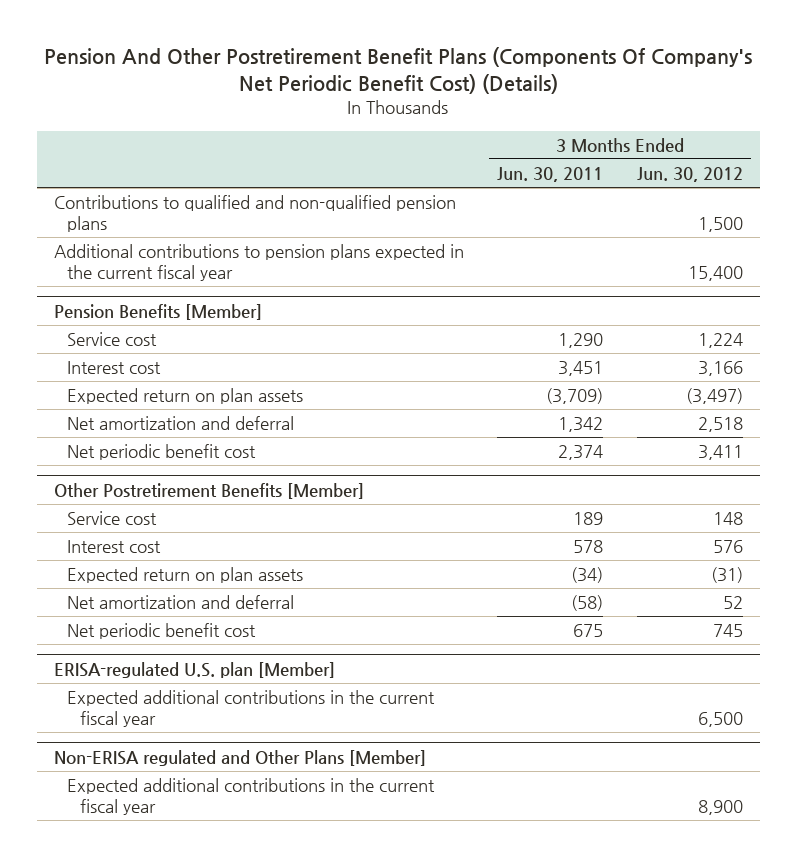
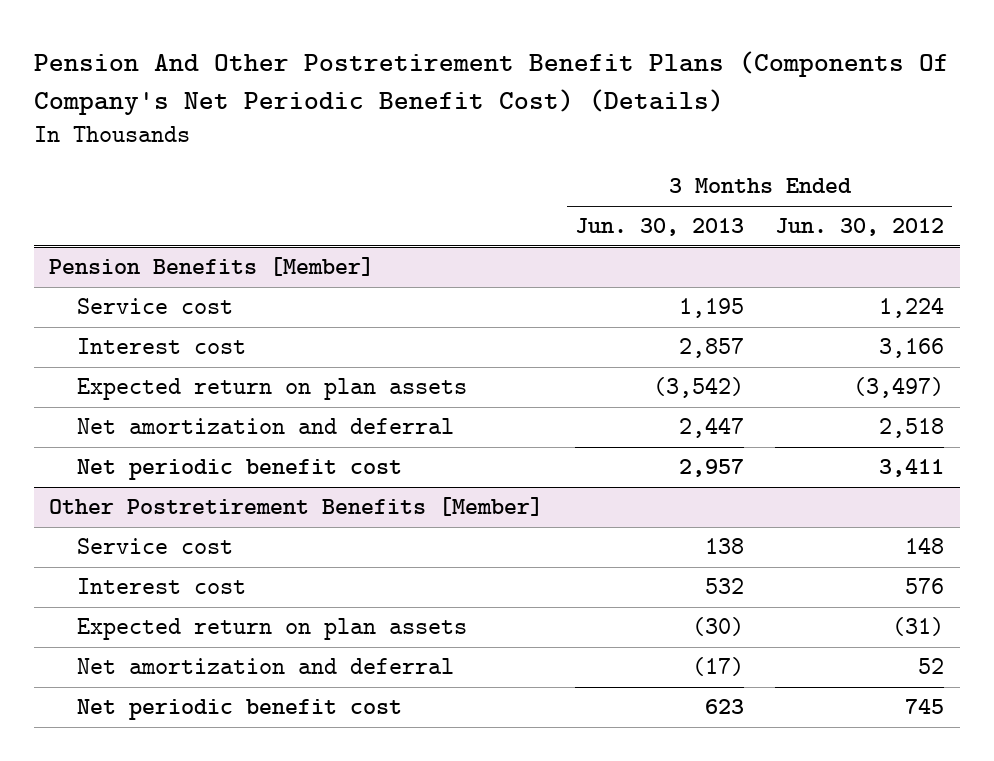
- | 3 Months Ended Jun. 30, 2011 | 3 Months Ended Jun. 30, 2012
+ | 3 Months Ended Jun. 30, 2013 | 3 Months Ended Jun. 30, 2012
- Contributions to qualified and non-qualified pension plans | | 1,500
- Additional contributions to pension plans expected in the current fiscal year | | 15,400
- ERISA-regulated U.S. plan [Member]
- Expected additional contributions in the current fiscal year | | 6,500
- Non-ERISA regulated and Other Plans [Member]
- Expected additional contributions in the current fiscal year | | 8,900

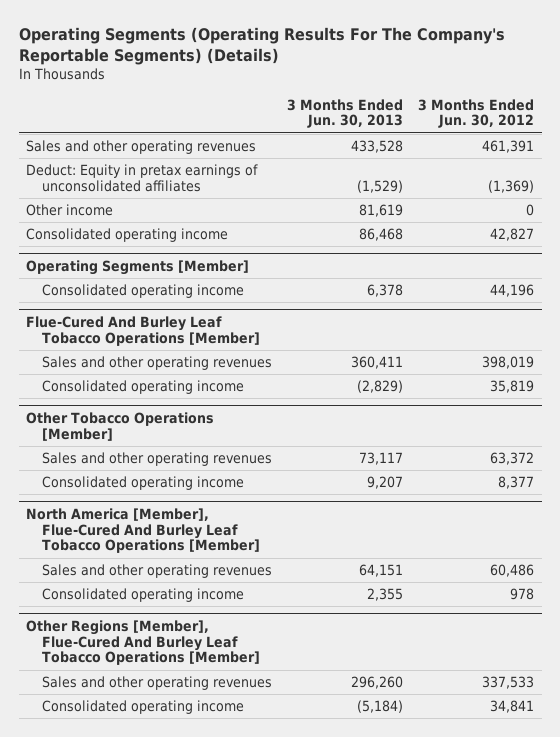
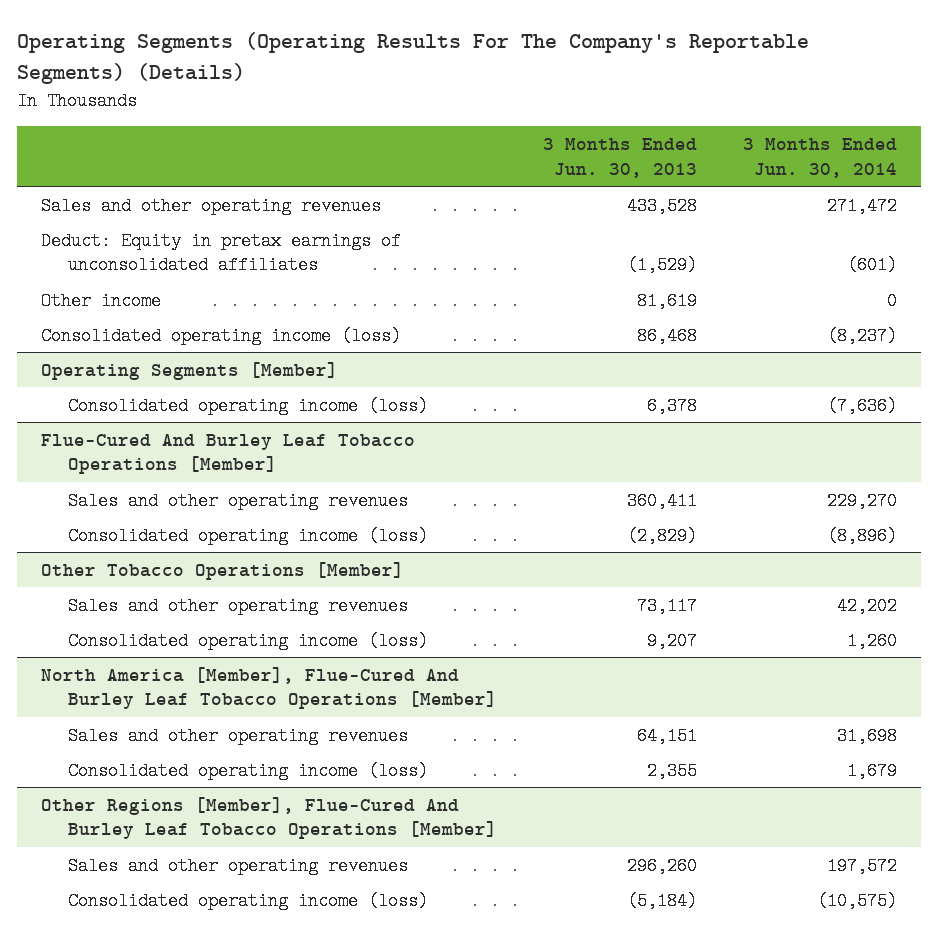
- | 3 Months Ended Jun. 30, 2013 | 3 Months Ended Jun. 30, 2012
+ | 3 Months Ended Jun. 30, 2013 | 3 Months Ended Jun. 30, 2014
- Consolidated operating income | 86,468 | 42,827
+ Consolidated operating income (loss) | 86,468 | (8,237)
@ Operating Segments [Member]
- Consolidated operating income | 6,378 | 44,196
+ Consolidated operating income (loss) | 6,378 | (7,636)
@ Flue-Cured And Burley Leaf Tobacco Operations [Member]
- Consolidated operating income | (2,829) | 35,819
+ Consolidated operating income (loss) | (2,829) | (8,896)
@ Other Tobacco Operations [Member]
- Consolidated operating income | 9,207 | 8,377
+ Consolidated operating income (loss) | 9,207 | 1,260
@ North America [Member], Flue-Cured And Burley Leaf Tobacco Operations [Member]
- Consolidated operating income | 2,355 | 978
+ Consolidated operating income (loss) | 2,355 | 1,679
@ Other Regions [Member], Flue-Cured And Burley Leaf Tobacco Operations [Member]
- Consolidated operating income | (5,184) | 34,841
+ Consolidated operating income (loss) | (5,184) | (10,575)

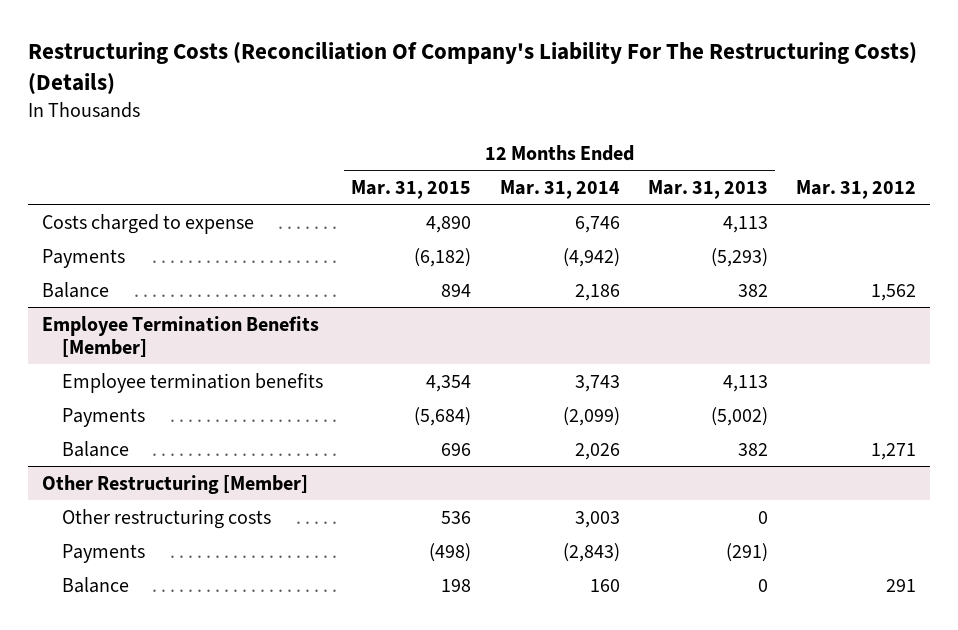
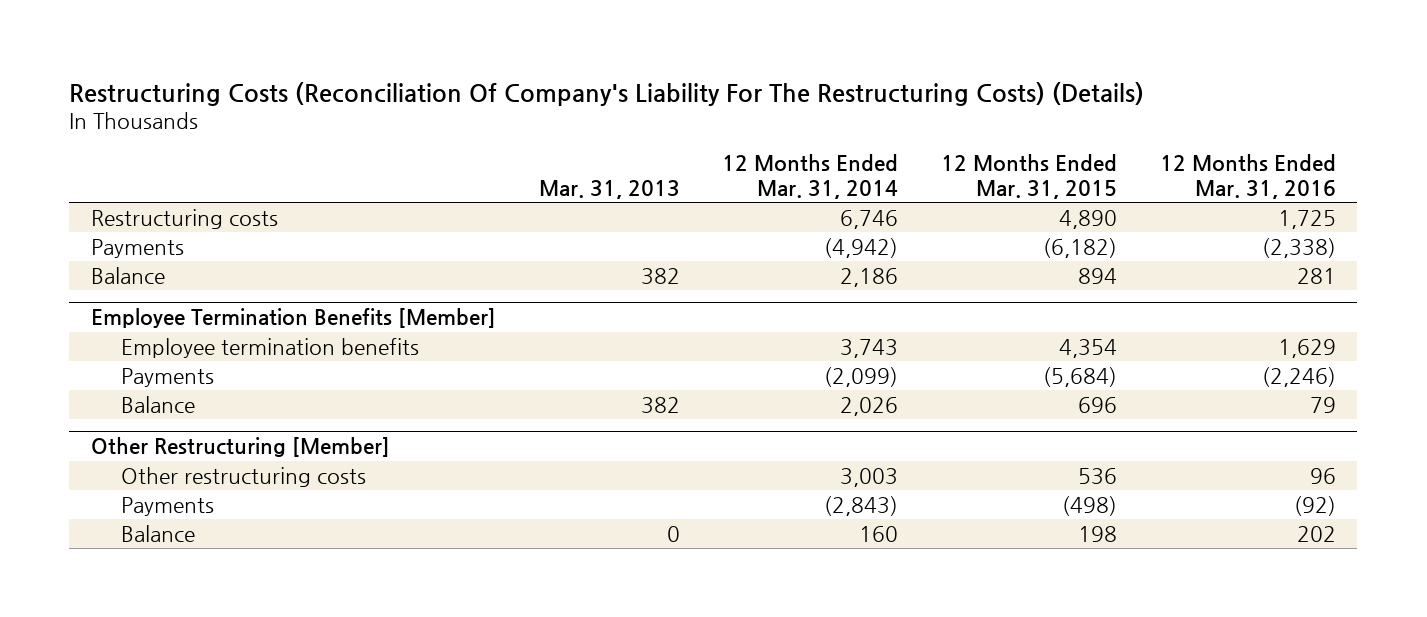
- | 12 Months Ended Mar. 31, 2015 | 12 Months Ended Mar. 31, 2014 | 12 Months Ended Mar. 31, 2013 | Mar. 31, 2012
+ | Mar. 31, 2013 | 12 Months Ended Mar. 31, 2014 | 12 Months Ended Mar. 31, 2015 | 12 Months Ended Mar. 31, 2016
- Costs charged to expense | 4,890 | 6,746 | 4,113 |
+ Restructuring costs | | 6,746 | 4,890 | 1,725

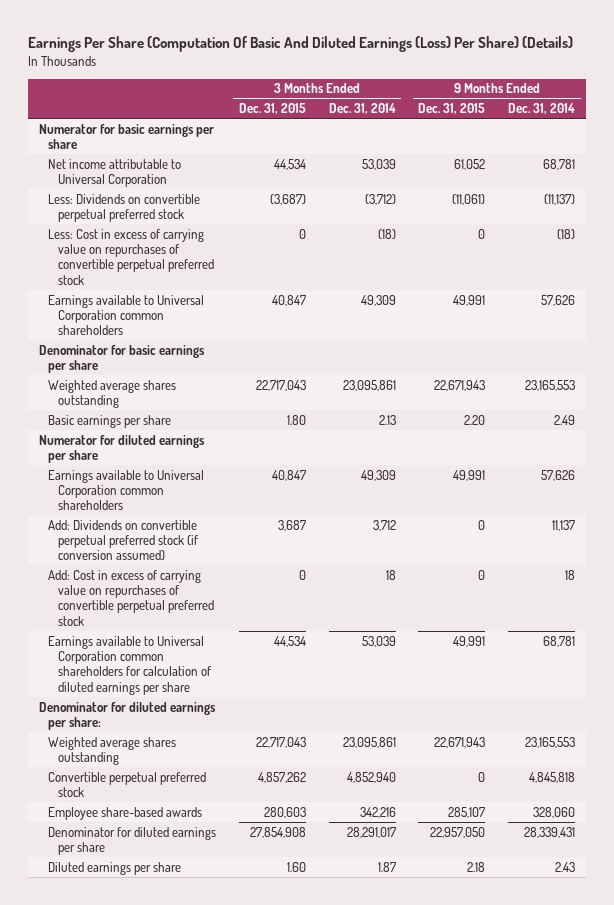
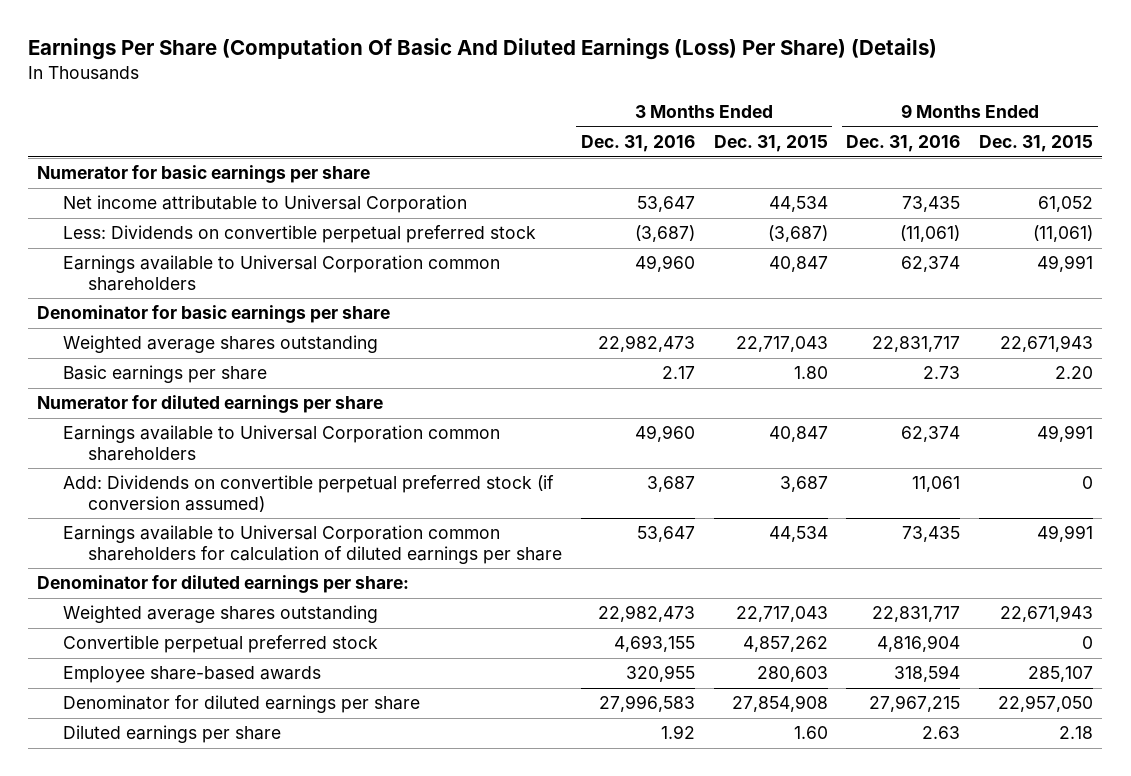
- | 3 Months Ended Dec. 31, 2015 | 3 Months Ended Dec. 31, 2014 | 9 Months Ended Dec. 31, 2015 | 9 Months Ended Dec. 31, 2014
+ | 3 Months Ended Dec. 31, 2016 | 3 Months Ended Dec. 31, 2015 | 9 Months Ended Dec. 31, 2016 | 9 Months Ended Dec. 31, 2015
- Less: Cost in excess of carrying value on repurchases of convertible perpetual preferred stock | 0 | (18) | 0 | (18)
- Add: Cost in excess of carrying value on repurchases of convertible perpetual preferred stock | 0 | 18 | 0 | 18

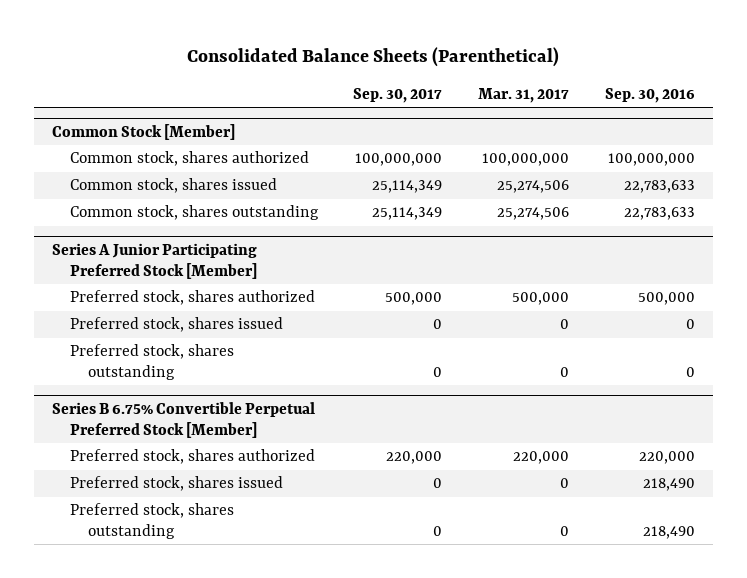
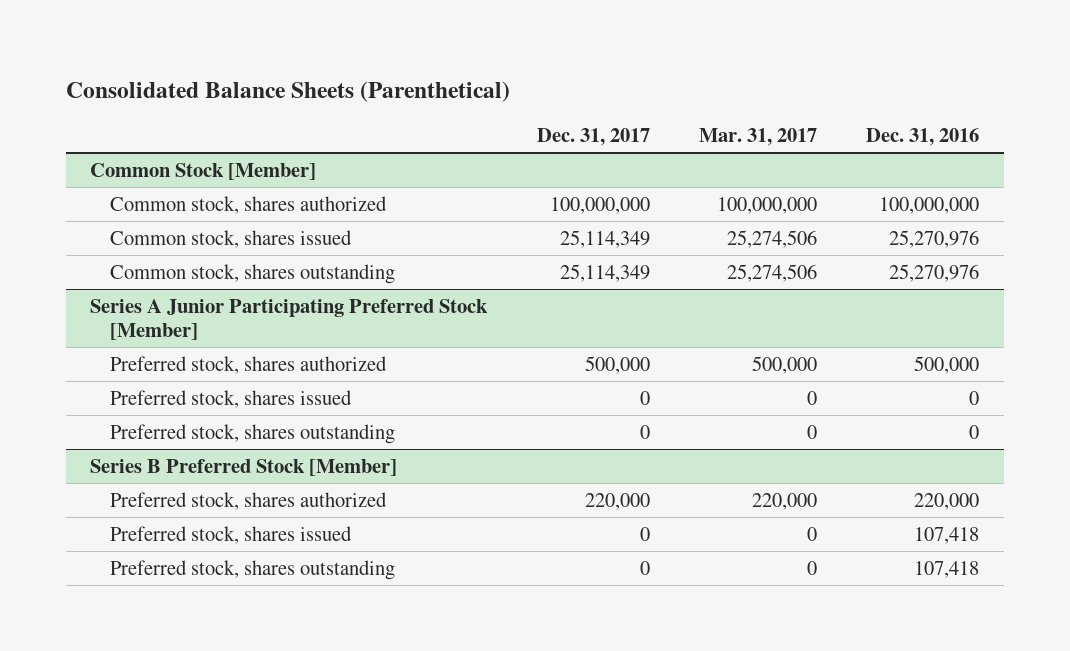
- | Sep. 30, 2017 | Mar. 31, 2017 | Sep. 30, 2016
+ | Dec. 31, 2017 | Mar. 31, 2017 | Dec. 31, 2016
- Series B 6.75% Convertible Perpetual Preferred Stock [Member]
+ Series B Preferred Stock [Member]

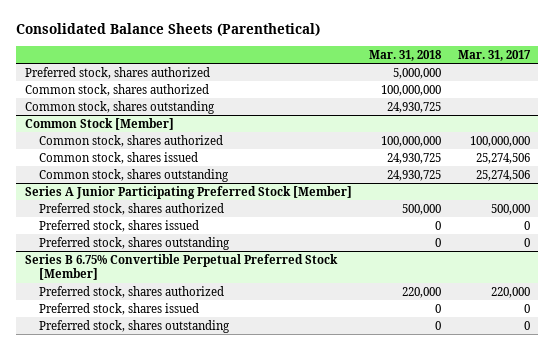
- | Dec. 31, 2017 | Mar. 31, 2017 | Dec. 31, 2016
+ | Mar. 31, 2018 | Mar. 31, 2017
+ Preferred stock, shares authorized | 5,000,000 |
+ Common stock, shares authorized | 100,000,000 |
+ Common stock, shares outstanding | 24,930,725 |
- Series B Preferred Stock [Member]
+ Series B 6.75% Convertible Perpetual Preferred Stock [Member]

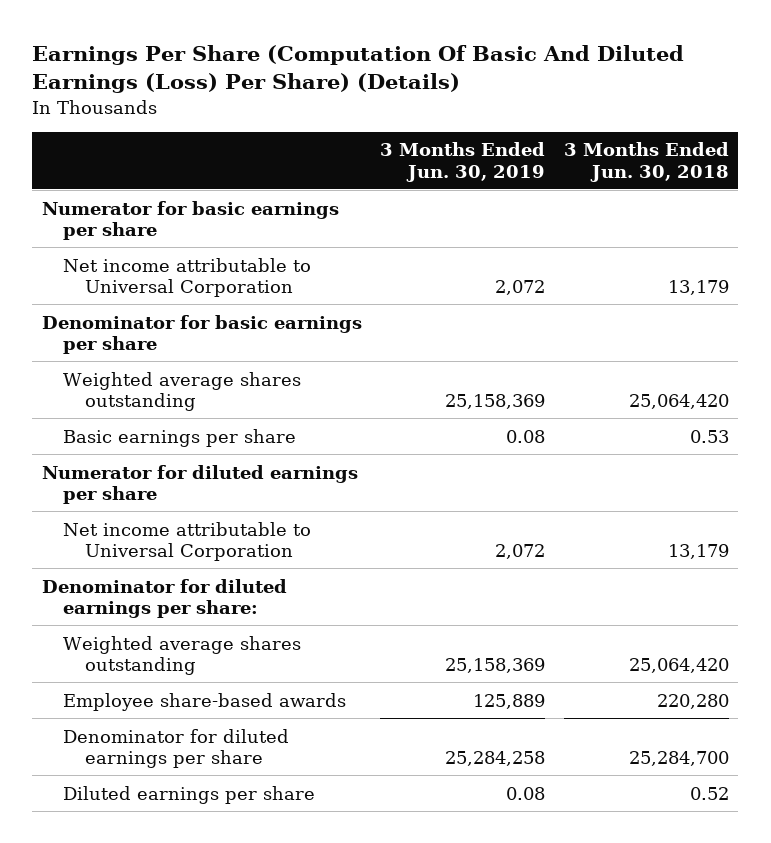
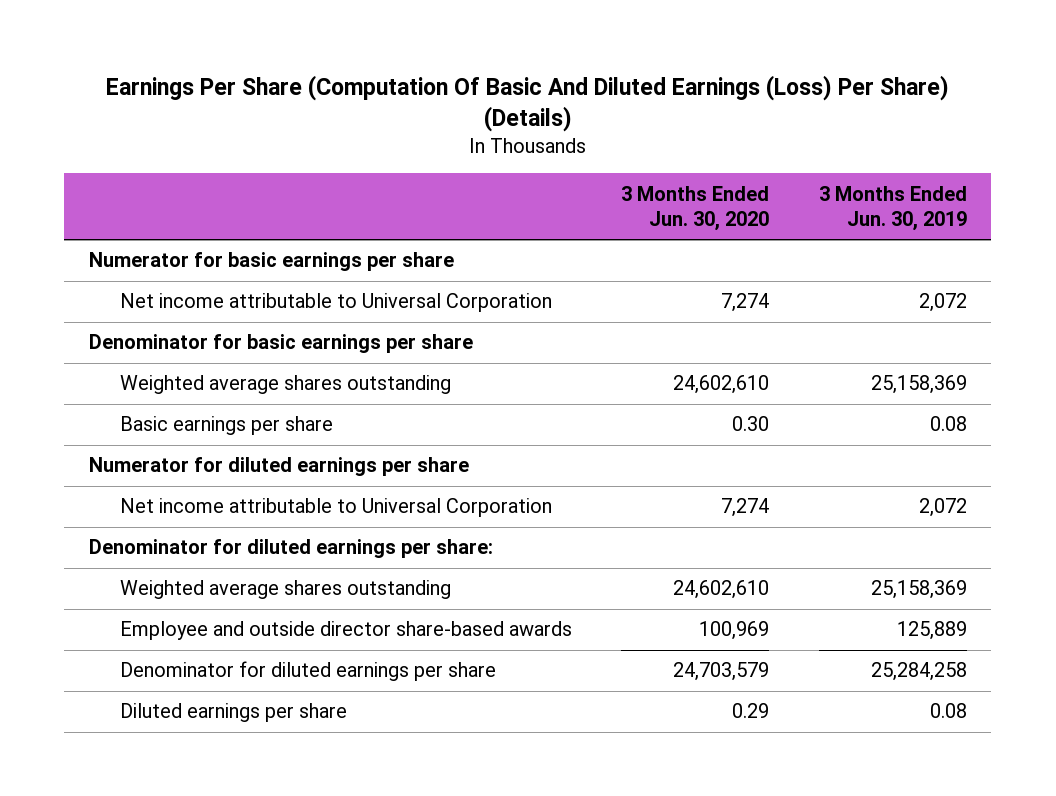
- | 3 Months Ended Jun. 30, 2019 | 3 Months Ended Jun. 30, 2018
+ | 3 Months Ended Jun. 30, 2020 | 3 Months Ended Jun. 30, 2019
- Employee share-based awards | 125,889 | 220,280
+ Employee and outside director share-based awards | 100,969 | 125,889

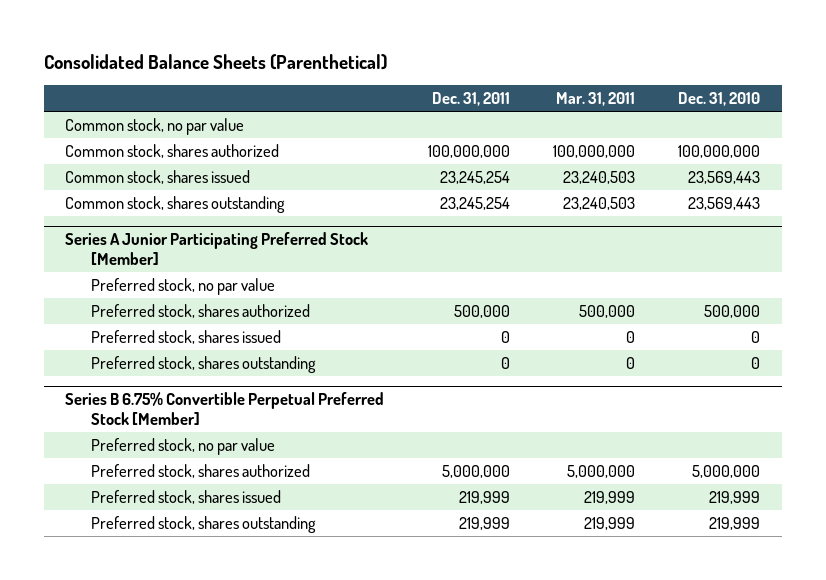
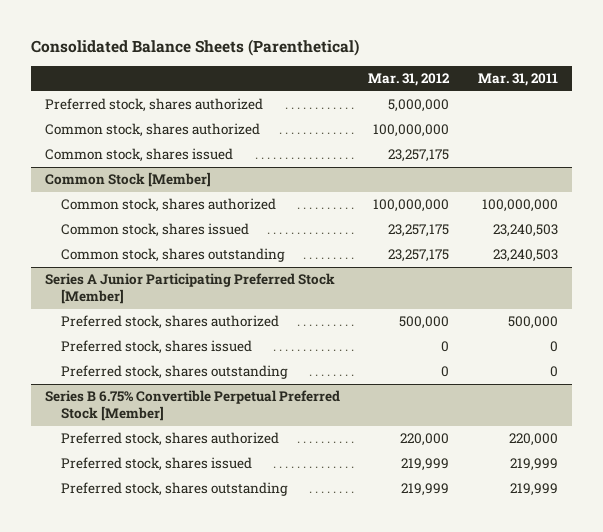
- | Dec. 31, 2011 | Mar. 31, 2011 | Dec. 31, 2010
+ | Mar. 31, 2012 | Mar. 31, 2011
- Common stock, no par value
+ Preferred stock, shares authorized | 5,000,000 |
+ Common stock, shares authorized | 100,000,000 |
+ Common stock, shares issued | 23,257,175 |
+ Common Stock [Member]
@ Series A Junior Participating Preferred Stock [Member]
- Preferred stock, no par value
@ Series B 6.75% Convertible Perpetual Preferred Stock [Member]
- Preferred stock, no par value
- Preferred stock, shares authorized | 5,000,000 | 5,000,000 | 5,000,000
+ Preferred stock, shares authorized | 220,000 | 220,000

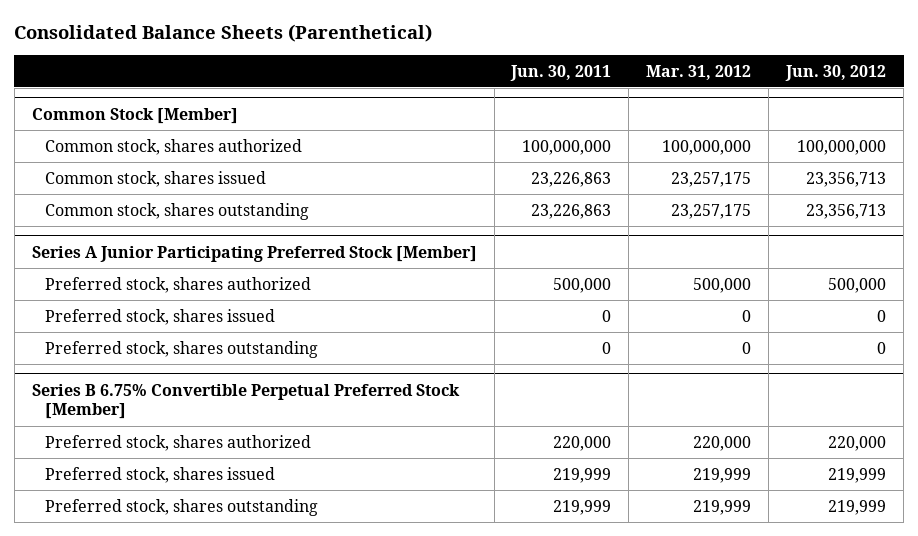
- | Mar. 31, 2012 | Mar. 31, 2011
+ | Jun. 30, 2011 | Mar. 31, 2012 | Jun. 30, 2012
- Preferred stock, shares authorized | 5,000,000 |
- Common stock, shares authorized | 100,000,000 |
- Common stock, shares issued | 23,257,175 |

